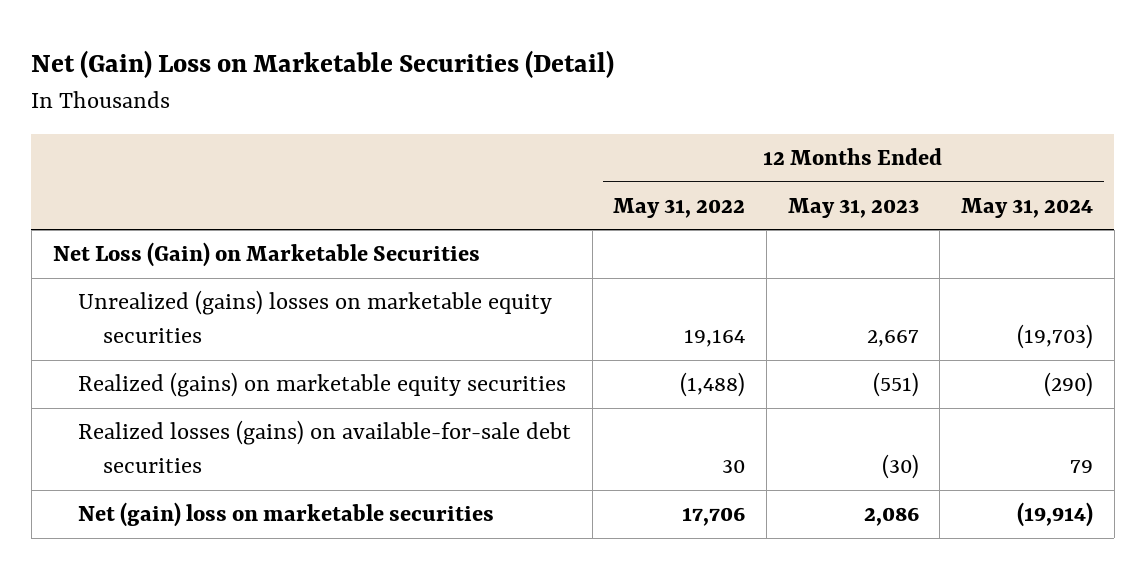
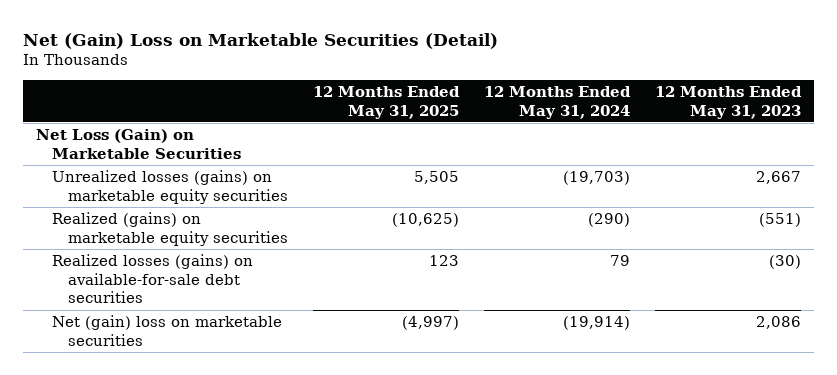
- | 12 Months Ended May 31, 2022 | 12 Months Ended May 31, 2023 | 12 Months Ended May 31, 2024
+ | 12 Months Ended May 31, 2025 | 12 Months Ended May 31, 2024 | 12 Months Ended May 31, 2023
- Unrealized (gains) losses on marketable equity securities | 19,164 | 2,667 | (19,703)
+ Unrealized losses (gains) on marketable equity securities | 5,505 | (19,703) | 2,667

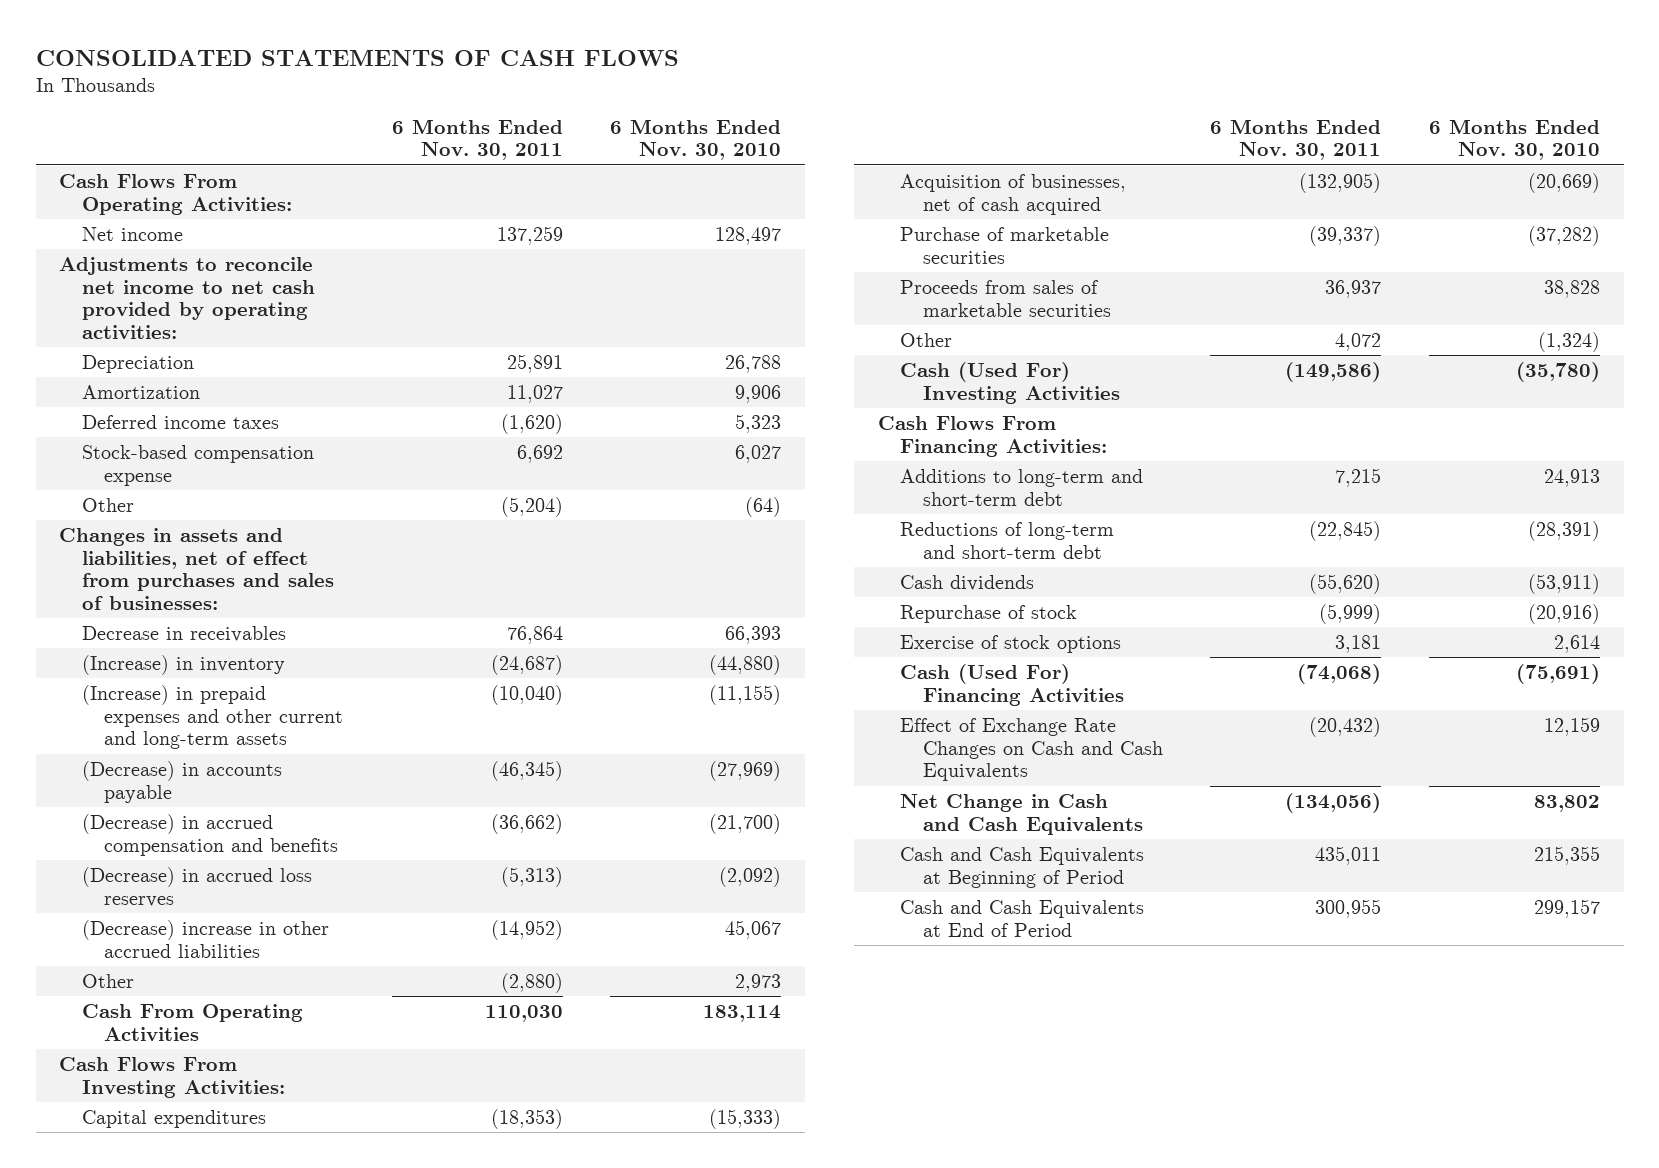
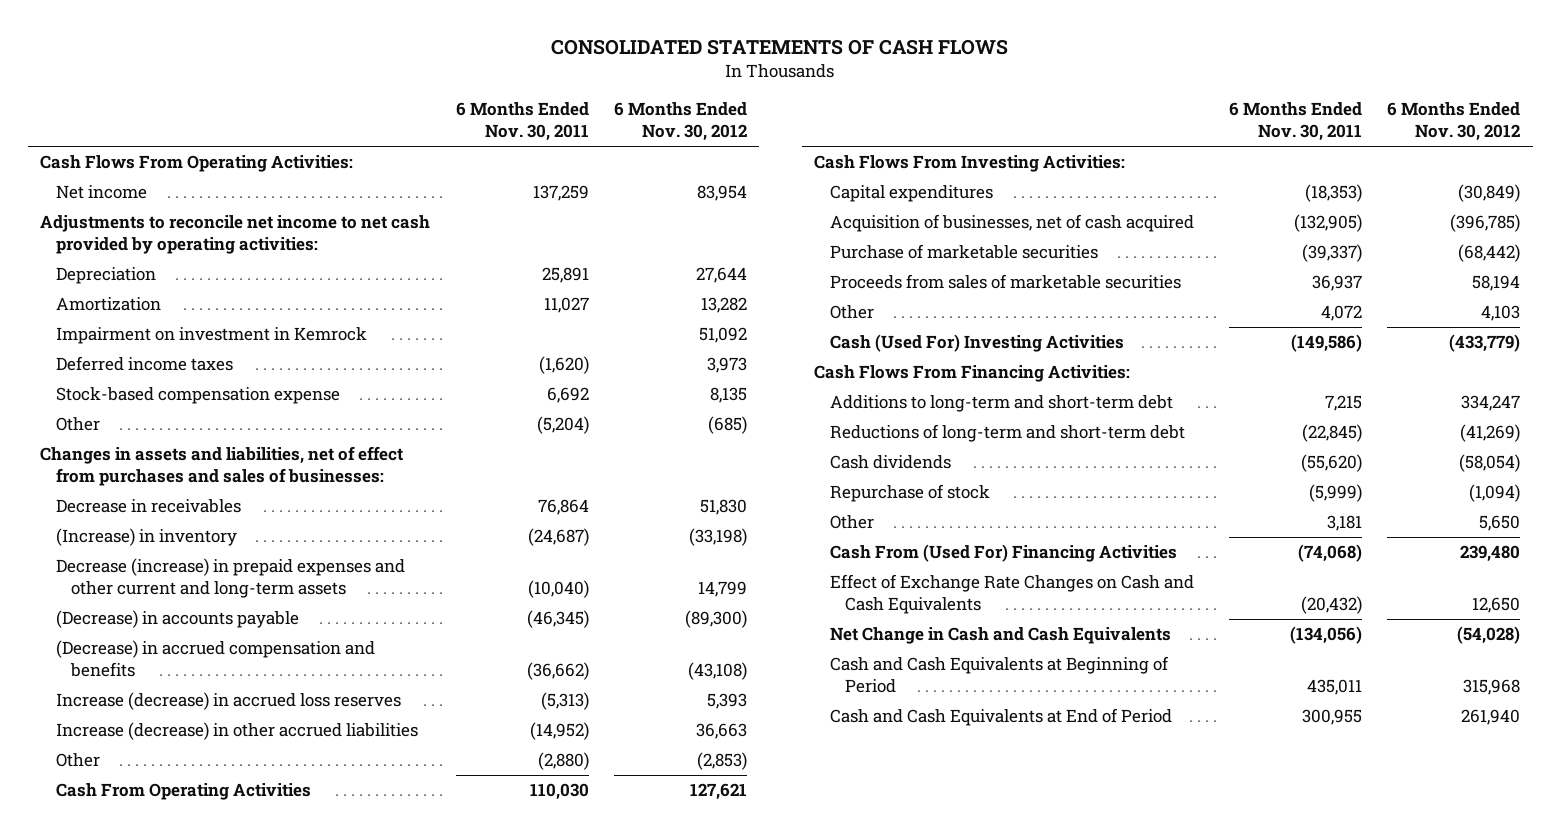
- | 6 Months Ended Nov. 30, 2011 | 6 Months Ended Nov. 30, 2010
+ | 6 Months Ended Nov. 30, 2011 | 6 Months Ended Nov. 30, 2012
+ Impairment on investment in Kemrock | | 51,092
- (Increase) in prepaid expenses and other current and long-term assets | (10,040) | (11,155)
+ Decrease (increase) in prepaid expenses and other current and long-term assets | (10,040) | 14,799
- (Decrease) in accrued loss reserves | (5,313) | (2,092)
- (Decrease) increase in other accrued liabilities | (14,952) | 45,067
+ Increase (decrease) in accrued loss reserves | (5,313) | 5,393
+ Increase (decrease) in other accrued liabilities | (14,952) | 36,663
- Exercise of stock options | 3,181 | 2,614
- Cash (Used For) Financing Activities | (74,068) | (75,691)
+ Other | 3,181 | 5,650
+ Cash From (Used For) Financing Activities | (74,068) | 239,480

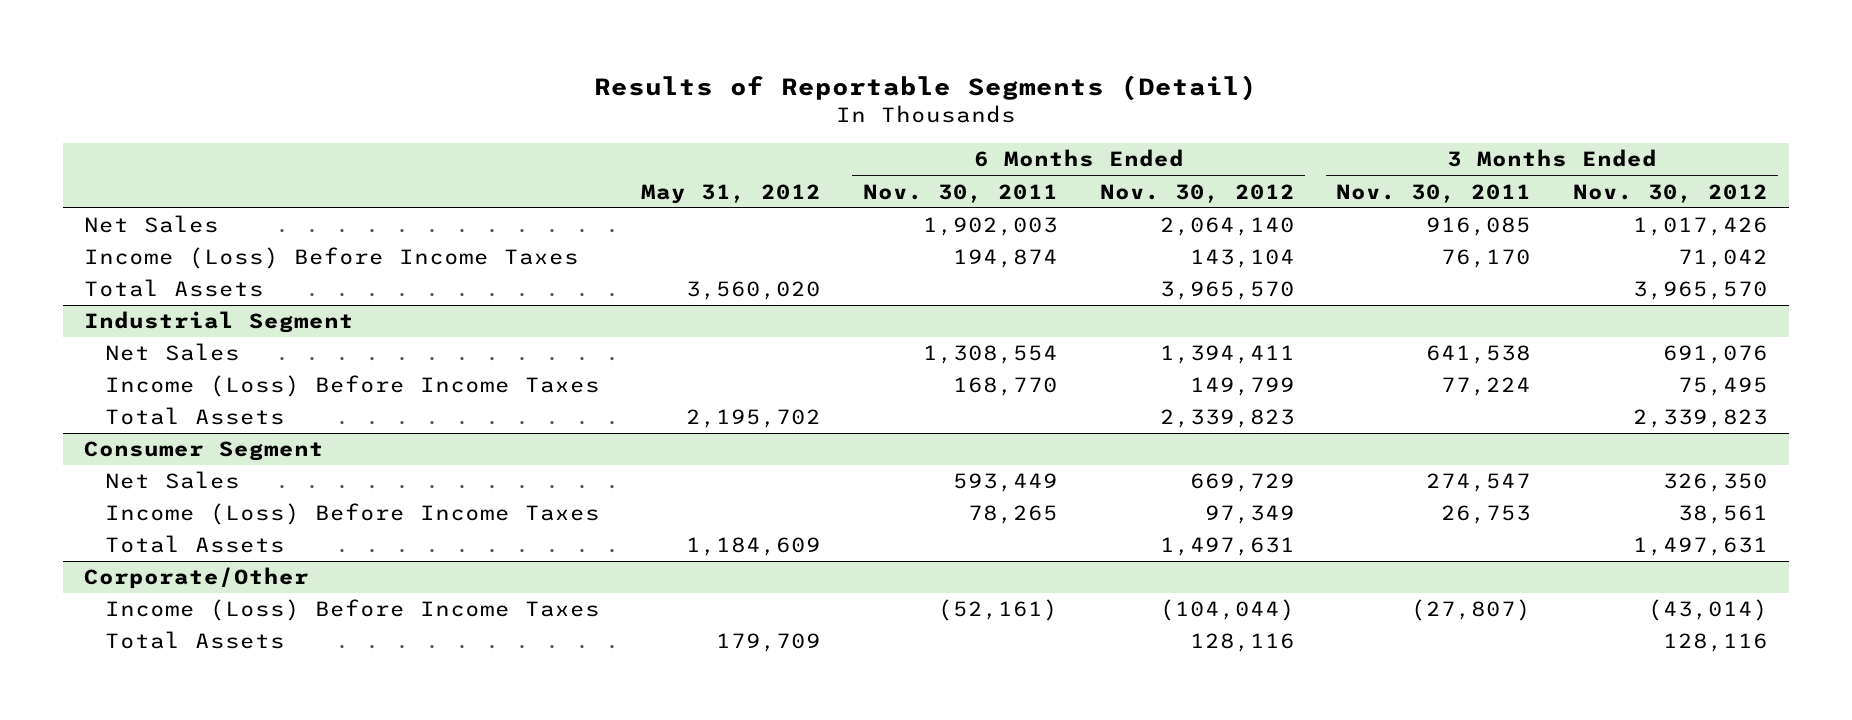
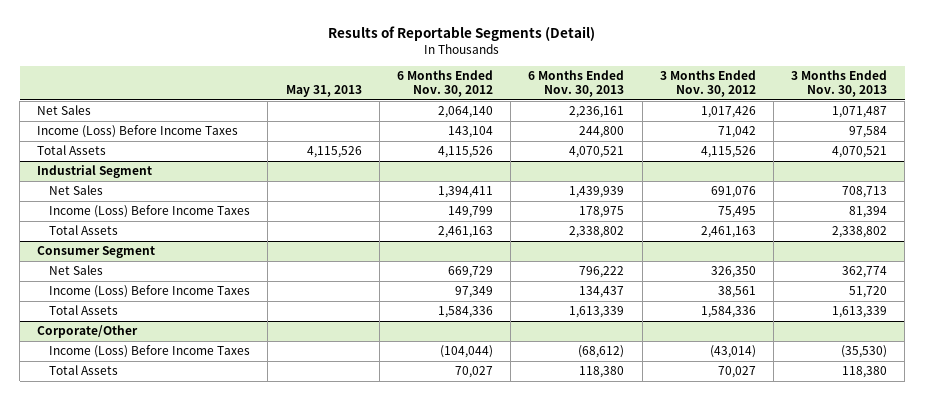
- | May 31, 2012 | 6 Months Ended Nov. 30, 2011 | 6 Months Ended Nov. 30, 2012 | 3 Months Ended Nov. 30, 2011 | 3 Months Ended Nov. 30, 2012
+ | May 31, 2013 | 6 Months Ended Nov. 30, 2012 | 6 Months Ended Nov. 30, 2013 | 3 Months Ended Nov. 30, 2012 | 3 Months Ended Nov. 30, 2013
- Total Assets | 3,560,020 | | 3,965,570 | | 3,965,570
+ Total Assets | 4,115,526 | 4,115,526 | 4,070,521 | 4,115,526 | 4,070,521
@ Industrial Segment
- Total Assets | 2,195,702 | | 2,339,823 | | 2,339,823
+ Total Assets | | 2,461,163 | 2,338,802 | 2,461,163 | 2,338,802
@ Consumer Segment
- Total Assets | 1,184,609 | | 1,497,631 | | 1,497,631
+ Total Assets | | 1,584,336 | 1,613,339 | 1,584,336 | 1,613,339
@ Corporate/Other
- Total Assets | 179,709 | | 128,116 | | 128,116
+ Total Assets | | 70,027 | 118,380 | 70,027 | 118,380

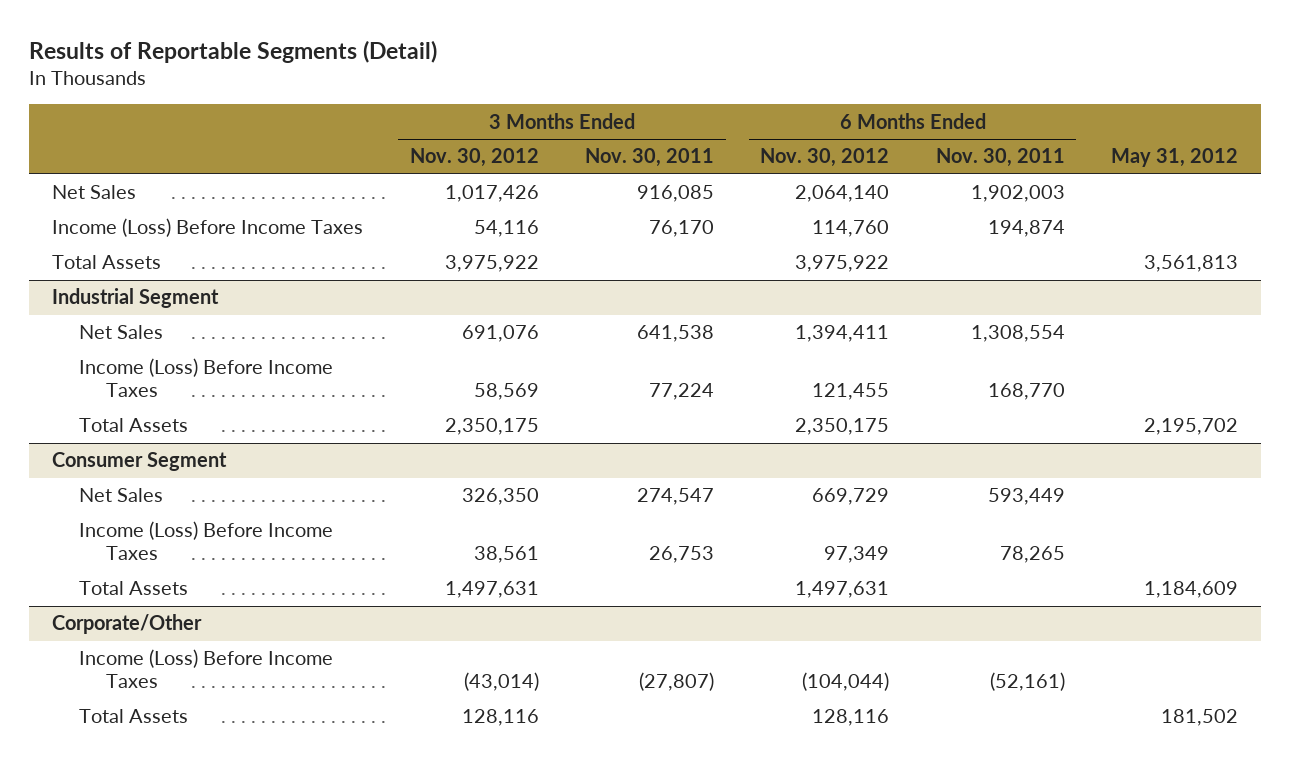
- | May 31, 2013 | 6 Months Ended Nov. 30, 2012 | 6 Months Ended Nov. 30, 2013 | 3 Months Ended Nov. 30, 2012 | 3 Months Ended Nov. 30, 2013
+ | 3 Months Ended Nov. 30, 2012 | 3 Months Ended Nov. 30, 2011 | 6 Months Ended Nov. 30, 2012 | 6 Months Ended Nov. 30, 2011 | May 31, 2012
- Income (Loss) Before Income Taxes | | 143,104 | 244,800 | 71,042 | 97,584
- Total Assets | 4,115,526 | 4,115,526 | 4,070,521 | 4,115,526 | 4,070,521
+ Income (Loss) Before Income Taxes | 54,116 | 76,170 | 114,760 | 194,874 |
+ Total Assets | 3,975,922 | | 3,975,922 | | 3,561,813
@ Industrial Segment
- Income (Loss) Before Income Taxes | | 149,799 | 178,975 | 75,495 | 81,394
- Total Assets | | 2,461,163 | 2,338,802 | 2,461,163 | 2,338,802
+ Income (Loss) Before Income Taxes | 58,569 | 77,224 | 121,455 | 168,770 |
+ Total Assets | 2,350,175 | | 2,350,175 | | 2,195,702
@ Consumer Segment
- Total Assets | | 1,584,336 | 1,613,339 | 1,584,336 | 1,613,339
+ Total Assets | 1,497,631 | | 1,497,631 | | 1,184,609
@ Corporate/Other
- Total Assets | | 70,027 | 118,380 | 70,027 | 118,380
+ Total Assets | 128,116 | | 128,116 | | 181,502

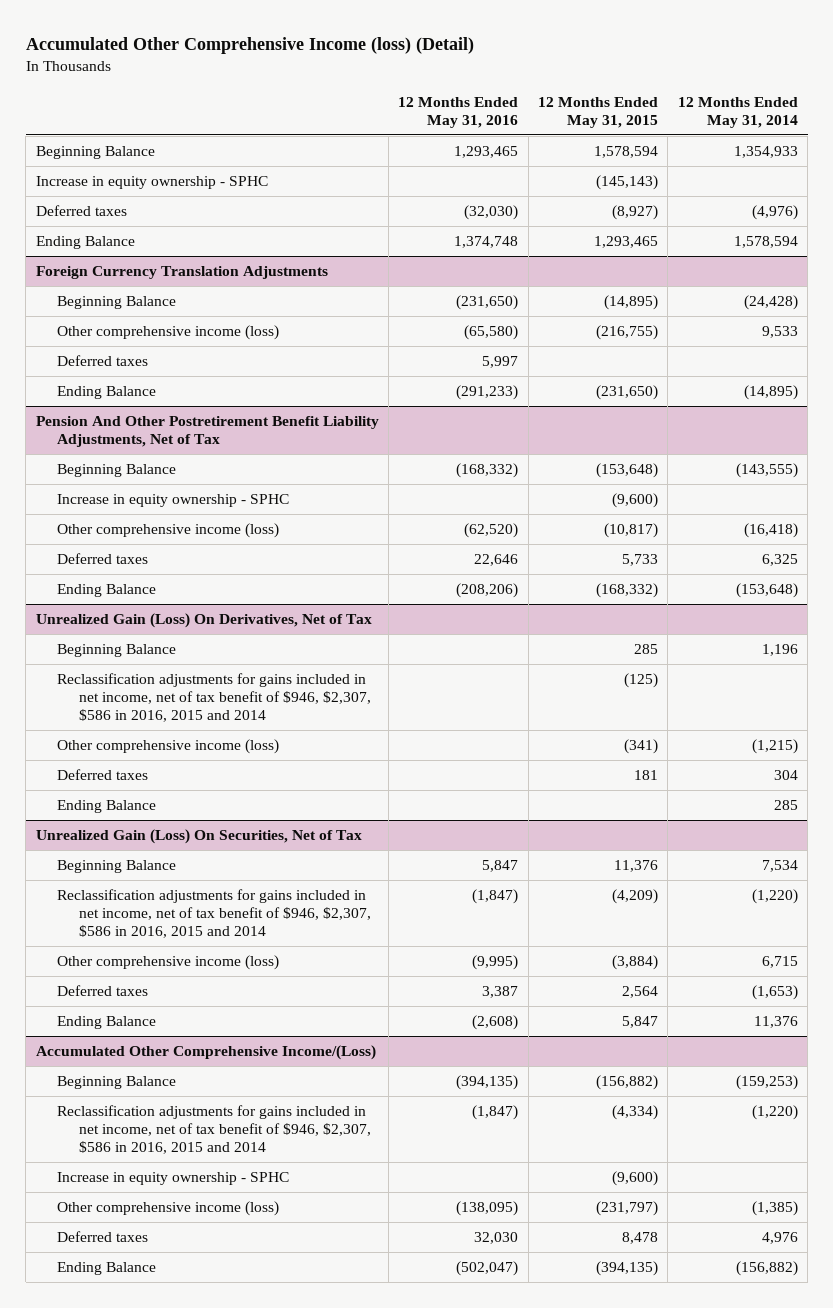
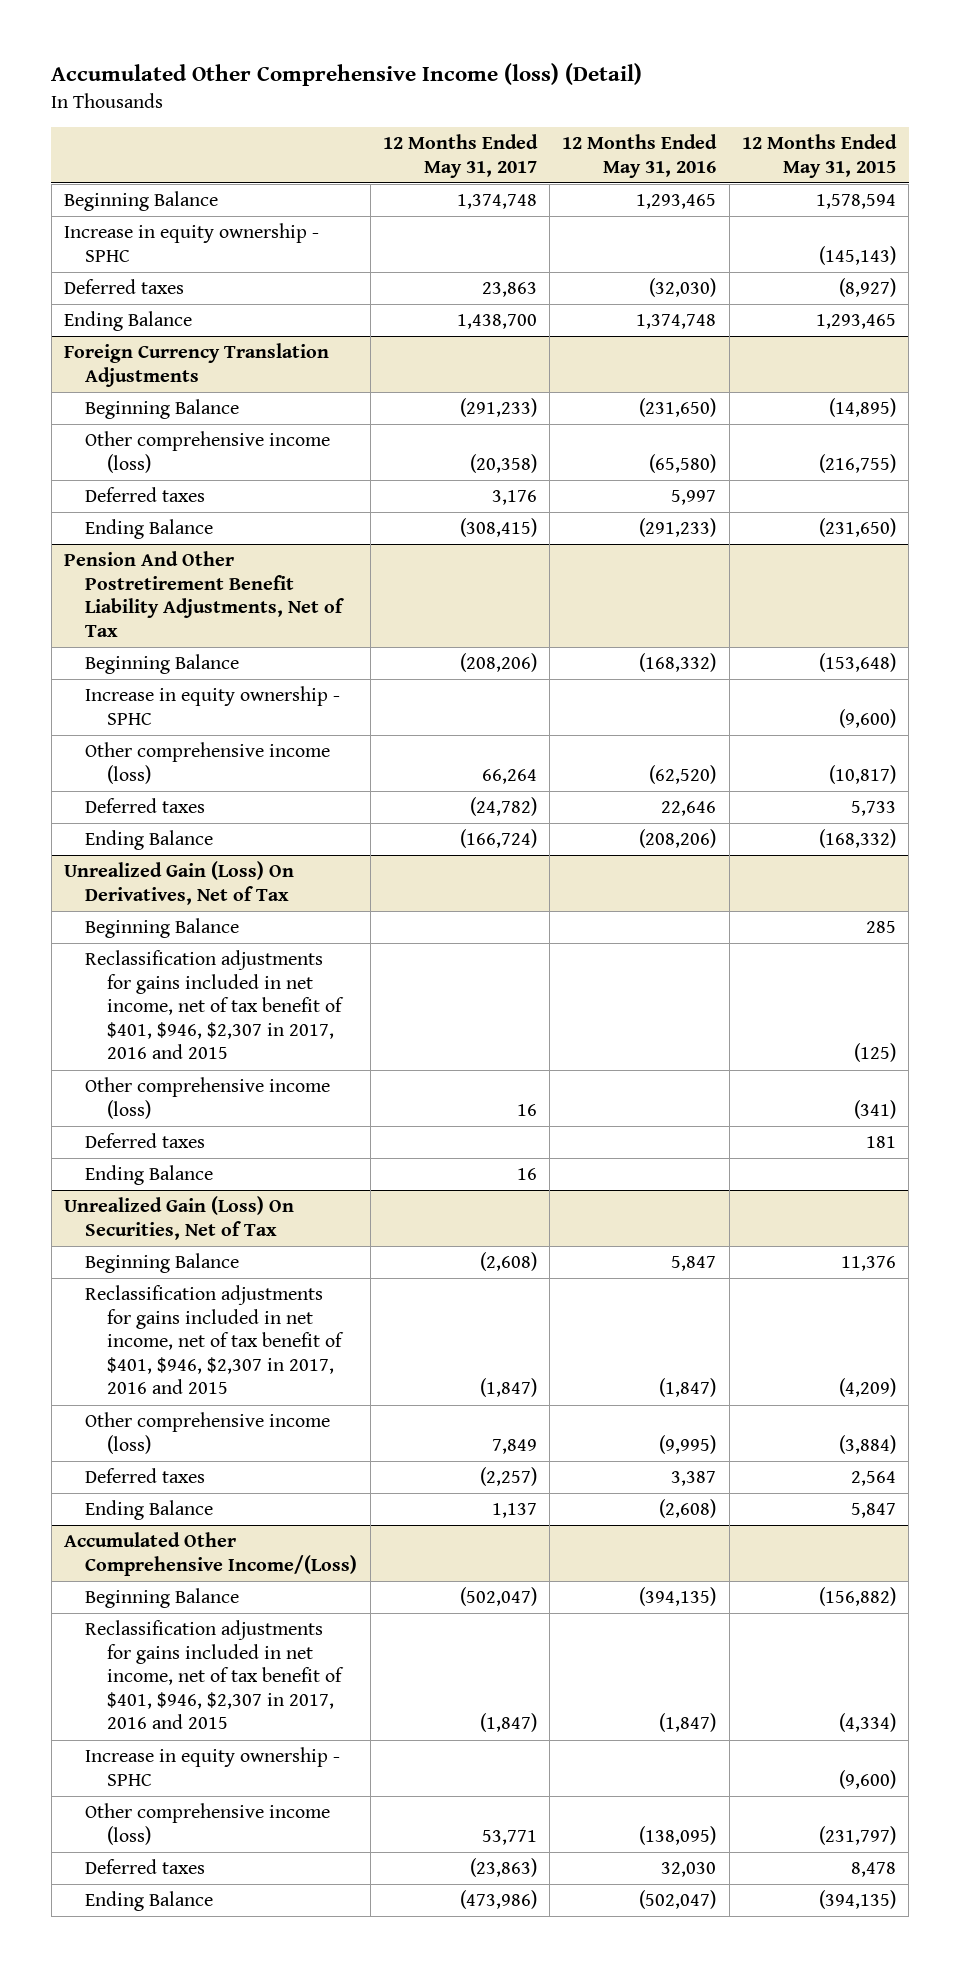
- | 12 Months Ended May 31, 2016 | 12 Months Ended May 31, 2015 | 12 Months Ended May 31, 2014
+ | 12 Months Ended May 31, 2017 | 12 Months Ended May 31, 2016 | 12 Months Ended May 31, 2015
@ Unrealized Gain (Loss) On Derivatives, Net of Tax
- Reclassification adjustments for gains included in net income, net of tax benefit of $946, $2,307, $586 in 2016, 2015 and 2014 | | (125) |
+ Reclassification adjustments for gains included in net income, net of tax benefit of $401, $946, $2,307 in 2017, 2016 and 2015 | | | (125)
@ Unrealized Gain (Loss) On Securities, Net of Tax
- Reclassification adjustments for gains included in net income, net of tax benefit of $946, $2,307, $586 in 2016, 2015 and 2014 | (1,847) | (4,209) | (1,220)
+ Reclassification adjustments for gains included in net income, net of tax benefit of $401, $946, $2,307 in 2017, 2016 and 2015 | (1,847) | (1,847) | (4,209)
@ Accumulated Other Comprehensive Income/(Loss)
- Reclassification adjustments for gains included in net income, net of tax benefit of $946, $2,307, $586 in 2016, 2015 and 2014 | (1,847) | (4,334) | (1,220)
+ Reclassification adjustments for gains included in net income, net of tax benefit of $401, $946, $2,307 in 2017, 2016 and 2015 | (1,847) | (1,847) | (4,334)

